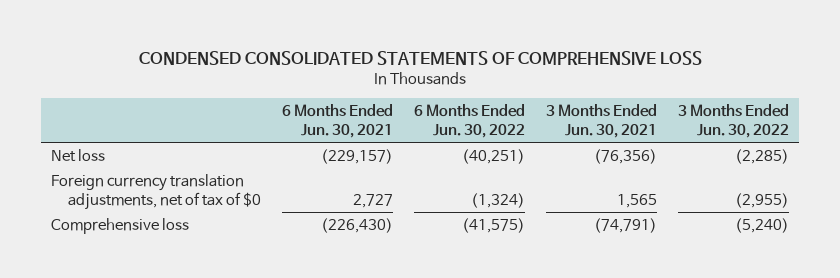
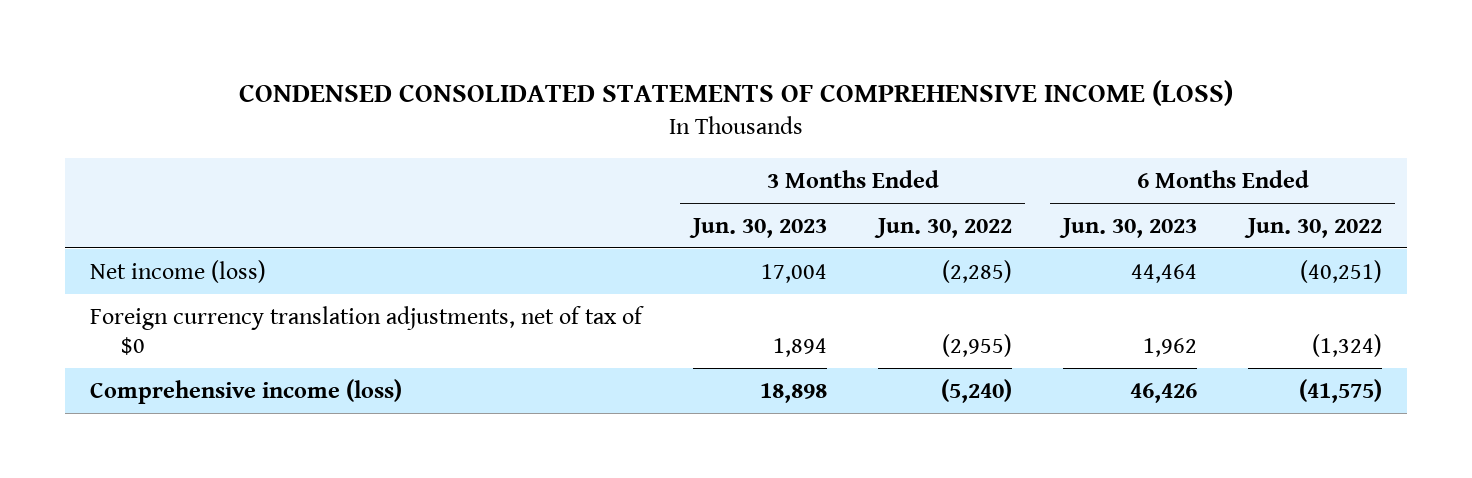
- CONDENSED CONSOLIDATED STATEMENTS OF COMPREHENSIVE LOSS
+ CONDENSED CONSOLIDATED STATEMENTS OF COMPREHENSIVE INCOME (LOSS)
- | 6 Months Ended Jun. 30, 2021 | 6 Months Ended Jun. 30, 2022 | 3 Months Ended Jun. 30, 2021 | 3 Months Ended Jun. 30, 2022
+ | 3 Months Ended Jun. 30, 2023 | 3 Months Ended Jun. 30, 2022 | 6 Months Ended Jun. 30, 2023 | 6 Months Ended Jun. 30, 2022
- Net loss | (229,157) | (40,251) | (76,356) | (2,285)
+ Net income (loss) | 17,004 | (2,285) | 44,464 | (40,251)
- Comprehensive loss | (226,430) | (41,575) | (74,791) | (5,240)
+ Comprehensive income (loss) | 18,898 | (5,240) | 46,426 | (41,575)

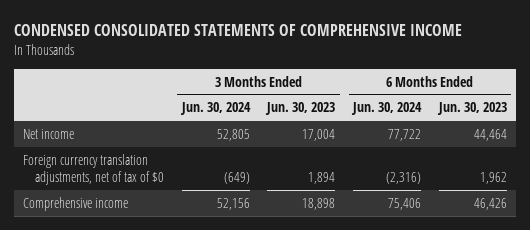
- CONDENSED CONSOLIDATED STATEMENTS OF COMPREHENSIVE INCOME (LOSS)
+ CONDENSED CONSOLIDATED STATEMENTS OF COMPREHENSIVE INCOME
- | 3 Months Ended Jun. 30, 2023 | 3 Months Ended Jun. 30, 2022 | 6 Months Ended Jun. 30, 2023 | 6 Months Ended Jun. 30, 2022
+ | 3 Months Ended Jun. 30, 2024 | 3 Months Ended Jun. 30, 2023 | 6 Months Ended Jun. 30, 2024 | 6 Months Ended Jun. 30, 2023
- Net income (loss) | 17,004 | (2,285) | 44,464 | (40,251)
+ Net income | 52,805 | 17,004 | 77,722 | 44,464
- Comprehensive income (loss) | 18,898 | (5,240) | 46,426 | (41,575)
+ Comprehensive income | 52,156 | 18,898 | 75,406 | 46,426

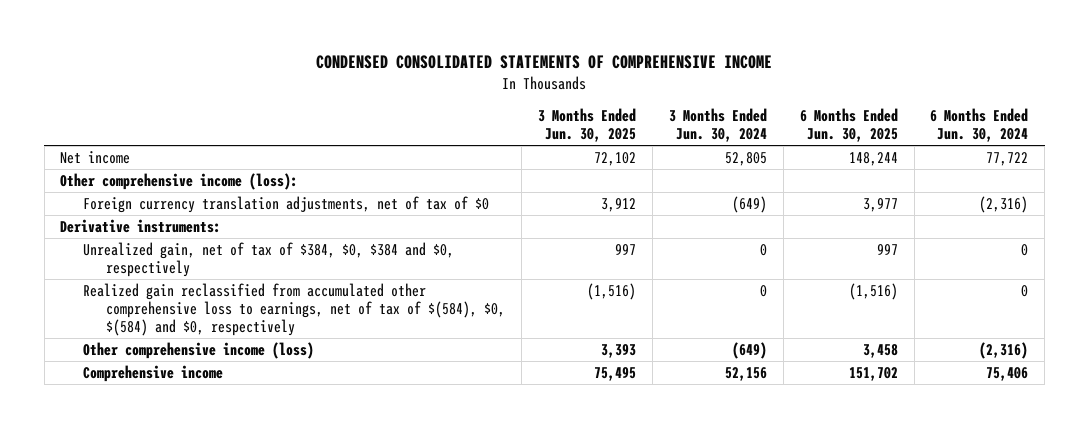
- | 3 Months Ended Jun. 30, 2024 | 3 Months Ended Jun. 30, 2023 | 6 Months Ended Jun. 30, 2024 | 6 Months Ended Jun. 30, 2023
+ | 3 Months Ended Jun. 30, 2025 | 3 Months Ended Jun. 30, 2024 | 6 Months Ended Jun. 30, 2025 | 6 Months Ended Jun. 30, 2024
+ Other comprehensive income (loss):
+ Derivative instruments:
+ Unrealized gain, net of tax of $384, $0, $384 and $0, respectively | 997 | 0 | 997 | 0
+ Realized gain reclassified from accumulated other comprehensive loss to earnings, net of tax of $(584), $0, $(584) and $0, respectively | (1,516) | 0 | (1,516) | 0
+ Other comprehensive income (loss) | 3,393 | (649) | 3,458 | (2,316)

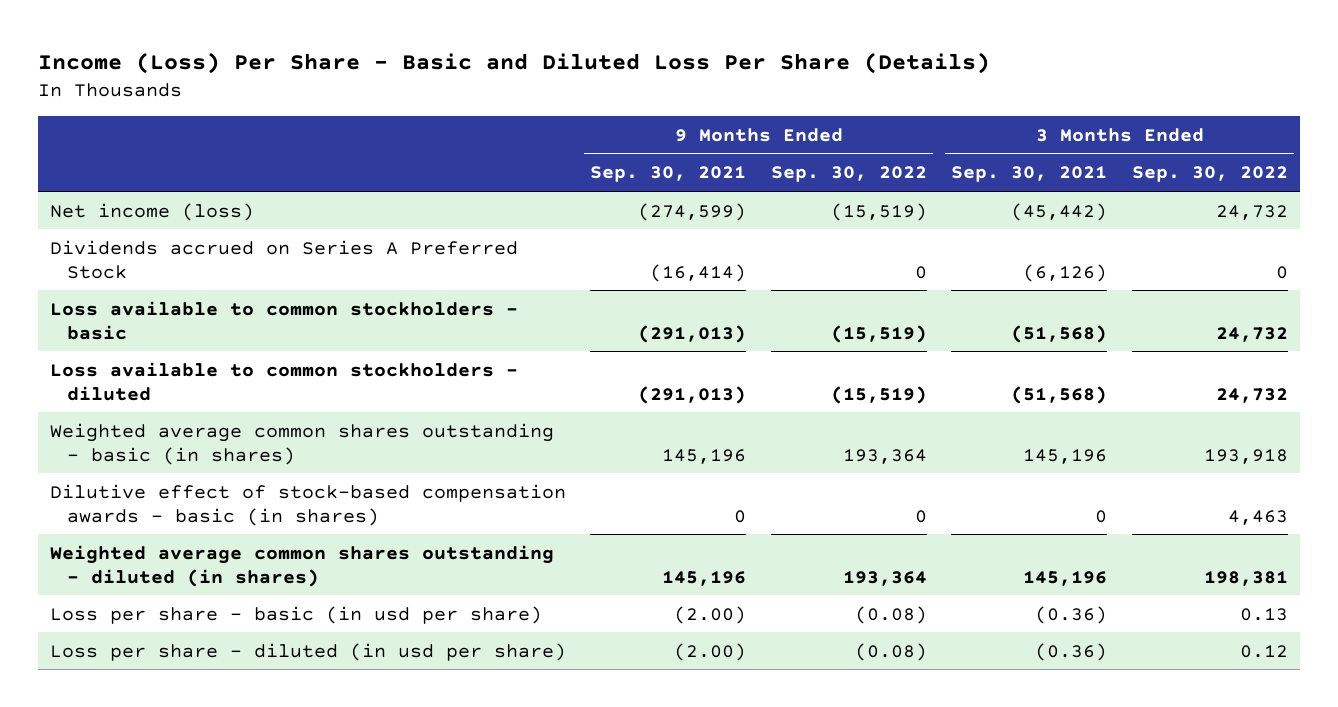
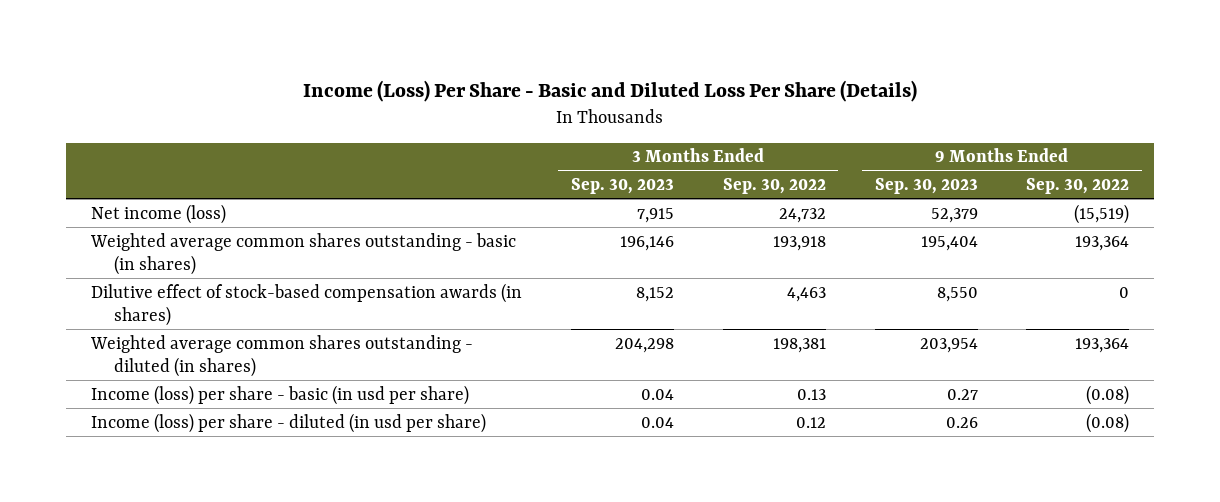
- | 9 Months Ended Sep. 30, 2021 | 9 Months Ended Sep. 30, 2022 | 3 Months Ended Sep. 30, 2021 | 3 Months Ended Sep. 30, 2022
+ | 3 Months Ended Sep. 30, 2023 | 3 Months Ended Sep. 30, 2022 | 9 Months Ended Sep. 30, 2023 | 9 Months Ended Sep. 30, 2022
- Dividends accrued on Series A Preferred Stock | (16,414) | 0 | (6,126) | 0
- Loss available to common stockholders - basic | (291,013) | (15,519) | (51,568) | 24,732
- Loss available to common stockholders - diluted | (291,013) | (15,519) | (51,568) | 24,732
- Dilutive effect of stock-based compensation awards - basic (in shares) | 0 | 0 | 0 | 4,463
+ Dilutive effect of stock-based compensation awards (in shares) | 8,152 | 4,463 | 8,550 | 0
- Loss per share - basic (in usd per share) | (2.00) | (0.08) | (0.36) | 0.13
- Loss per share - diluted (in usd per share) | (2.00) | (0.08) | (0.36) | 0.12
+ Income (loss) per share - basic (in usd per share) | 0.04 | 0.13 | 0.27 | (0.08)
+ Income (loss) per share - diluted (in usd per share) | 0.04 | 0.12 | 0.26 | (0.08)

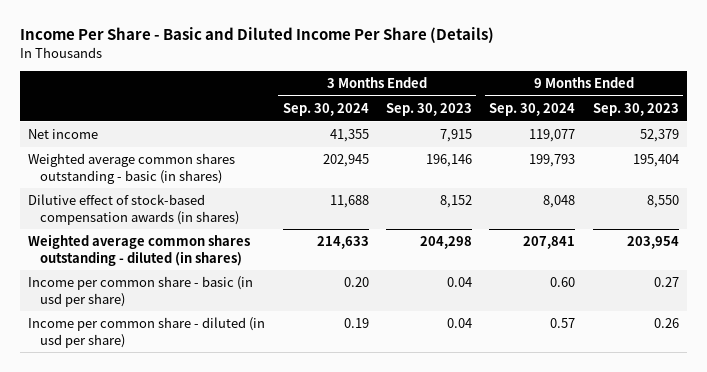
- Income (Loss) Per Share - Basic and Diluted Loss Per Share (Details)
+ Income Per Share - Basic and Diluted Income Per Share (Details)
- | 3 Months Ended Sep. 30, 2023 | 3 Months Ended Sep. 30, 2022 | 9 Months Ended Sep. 30, 2023 | 9 Months Ended Sep. 30, 2022
+ | 3 Months Ended Sep. 30, 2024 | 3 Months Ended Sep. 30, 2023 | 9 Months Ended Sep. 30, 2024 | 9 Months Ended Sep. 30, 2023
- Net income (loss) | 7,915 | 24,732 | 52,379 | (15,519)
+ Net income | 41,355 | 7,915 | 119,077 | 52,379
- Income (loss) per share - basic (in usd per share) | 0.04 | 0.13 | 0.27 | (0.08)
- Income (loss) per share - diluted (in usd per share) | 0.04 | 0.12 | 0.26 | (0.08)
+ Income per common share - basic (in usd per share) | 0.20 | 0.04 | 0.60 | 0.27
+ Income per common share - diluted (in usd per share) | 0.19 | 0.04 | 0.57 | 0.26

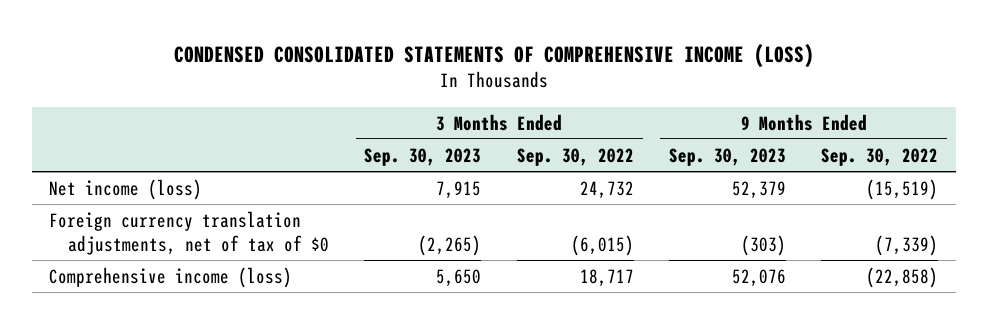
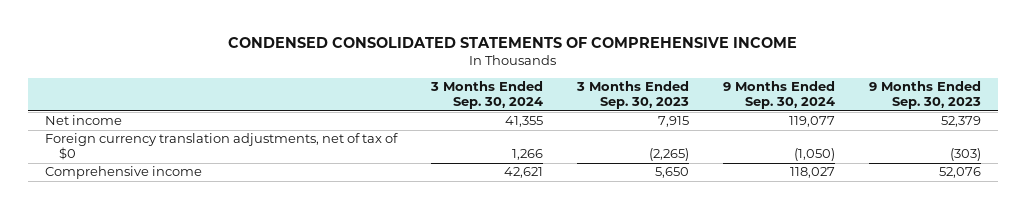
- CONDENSED CONSOLIDATED STATEMENTS OF COMPREHENSIVE INCOME (LOSS)
+ CONDENSED CONSOLIDATED STATEMENTS OF COMPREHENSIVE INCOME
- | 3 Months Ended Sep. 30, 2023 | 3 Months Ended Sep. 30, 2022 | 9 Months Ended Sep. 30, 2023 | 9 Months Ended Sep. 30, 2022
+ | 3 Months Ended Sep. 30, 2024 | 3 Months Ended Sep. 30, 2023 | 9 Months Ended Sep. 30, 2024 | 9 Months Ended Sep. 30, 2023
- Net income (loss) | 7,915 | 24,732 | 52,379 | (15,519)
+ Net income | 41,355 | 7,915 | 119,077 | 52,379
- Comprehensive income (loss) | 5,650 | 18,717 | 52,076 | (22,858)
+ Comprehensive income | 42,621 | 5,650 | 118,027 | 52,076

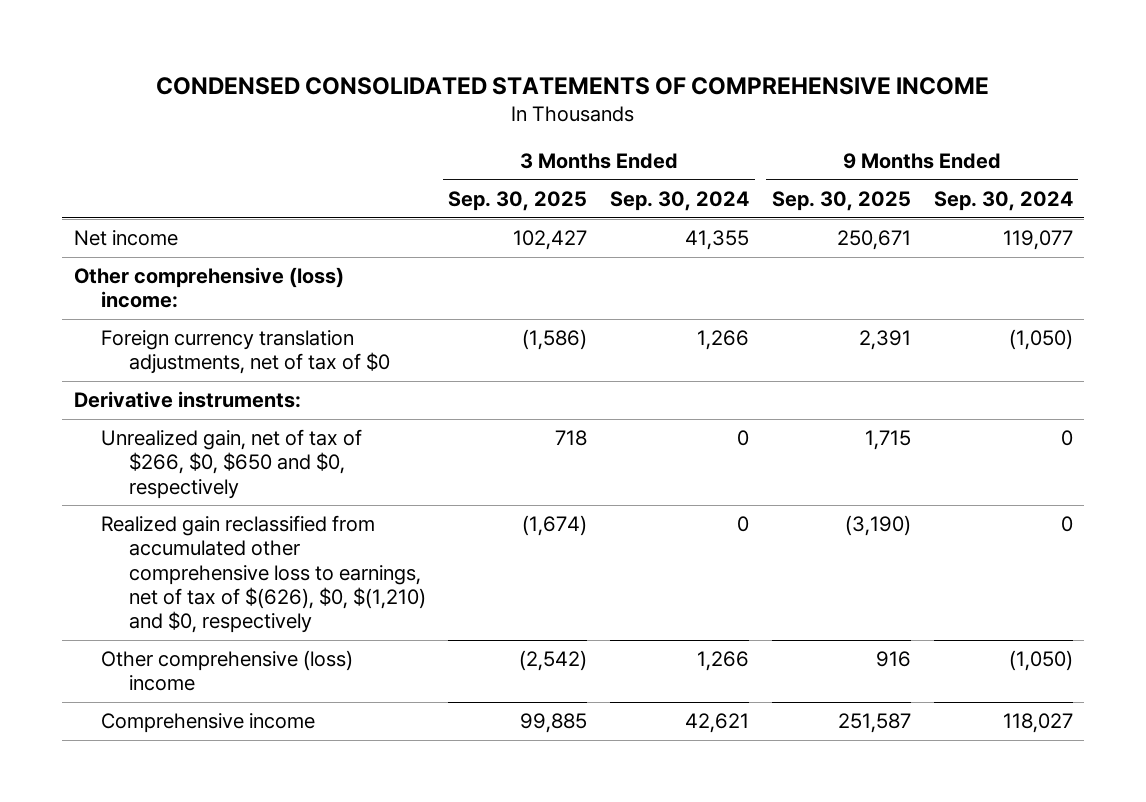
- | 3 Months Ended Sep. 30, 2024 | 3 Months Ended Sep. 30, 2023 | 9 Months Ended Sep. 30, 2024 | 9 Months Ended Sep. 30, 2023
+ | 3 Months Ended Sep. 30, 2025 | 3 Months Ended Sep. 30, 2024 | 9 Months Ended Sep. 30, 2025 | 9 Months Ended Sep. 30, 2024
+ Other comprehensive (loss) income:
+ Derivative instruments:
+ Unrealized gain, net of tax of $266, $0, $650 and $0, respectively | 718 | 0 | 1,715 | 0
+ Realized gain reclassified from accumulated other comprehensive loss to earnings, net of tax of $(626), $0, $(1,210) and $0, respectively | (1,674) | 0 | (3,190) | 0
+ Other comprehensive (loss) income | (2,542) | 1,266 | 916 | (1,050)

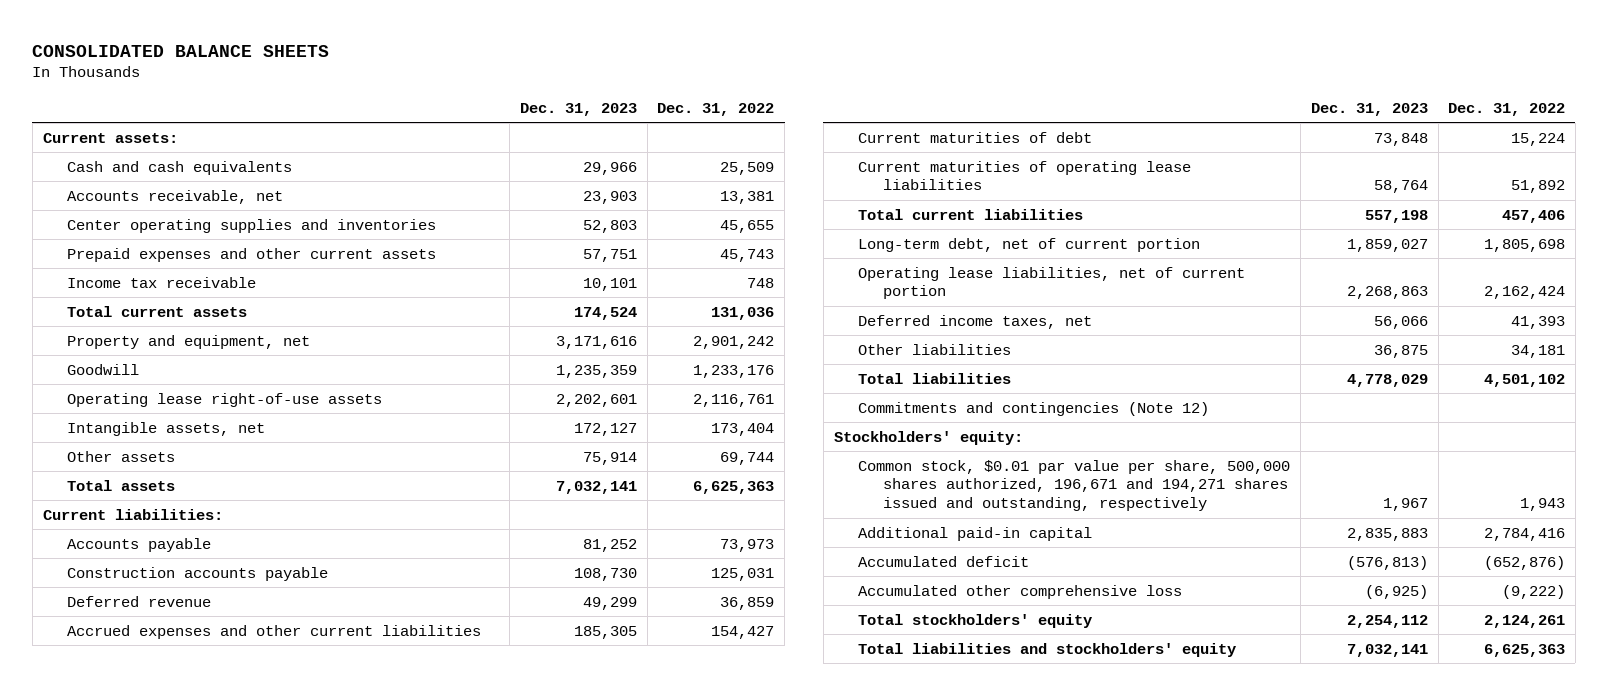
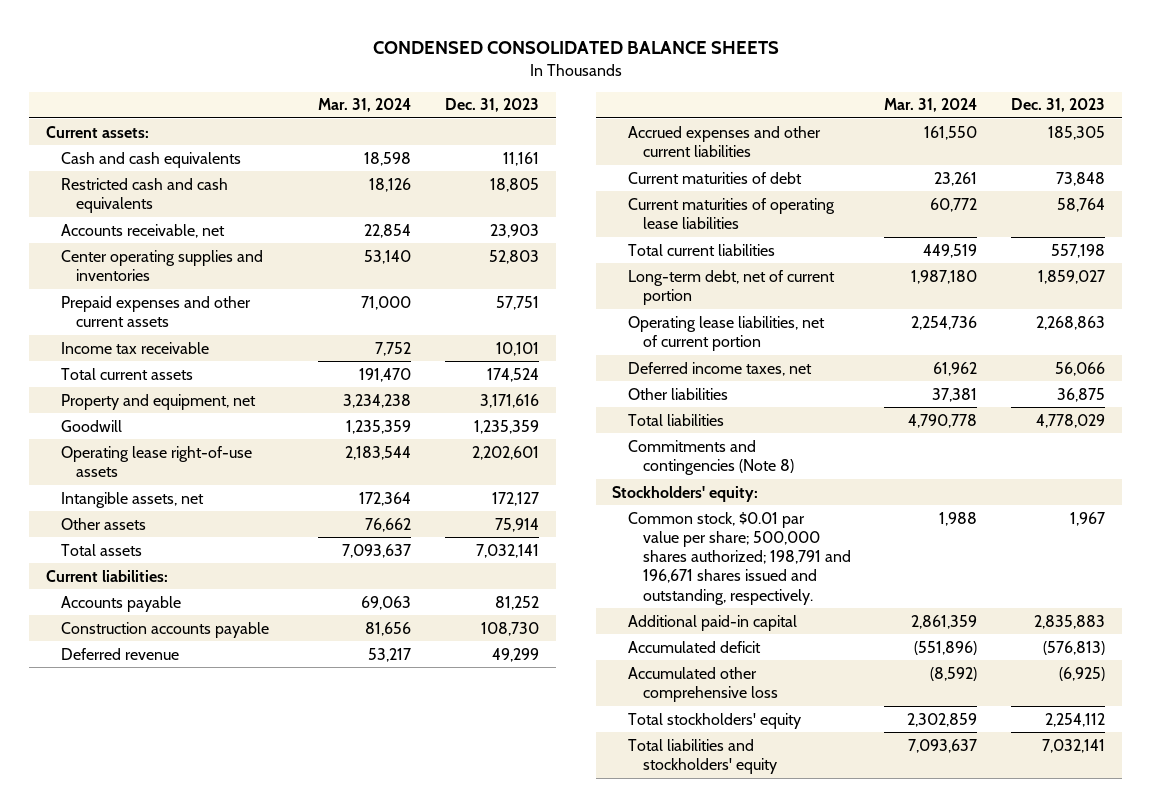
- CONSOLIDATED BALANCE SHEETS
+ CONDENSED CONSOLIDATED BALANCE SHEETS
- | Dec. 31, 2023 | Dec. 31, 2022
+ | Mar. 31, 2024 | Dec. 31, 2023
- Cash and cash equivalents | 29,966 | 25,509
+ Cash and cash equivalents | 18,598 | 11,161
+ Restricted cash and cash equivalents | 18,126 | 18,805
- Commitments and contingencies (Note 12)
+ Commitments and contingencies (Note 8)
- Common stock, $0.01 par value per share, 500,000 shares authorized, 196,671 and 194,271 shares issued and outstanding, respectively | 1,967 | 1,943
+ Common stock, $0.01 par value per share; 500,000 shares authorized; 198,791 and 196,671 shares issued and outstanding, respectively. | 1,988 | 1,967

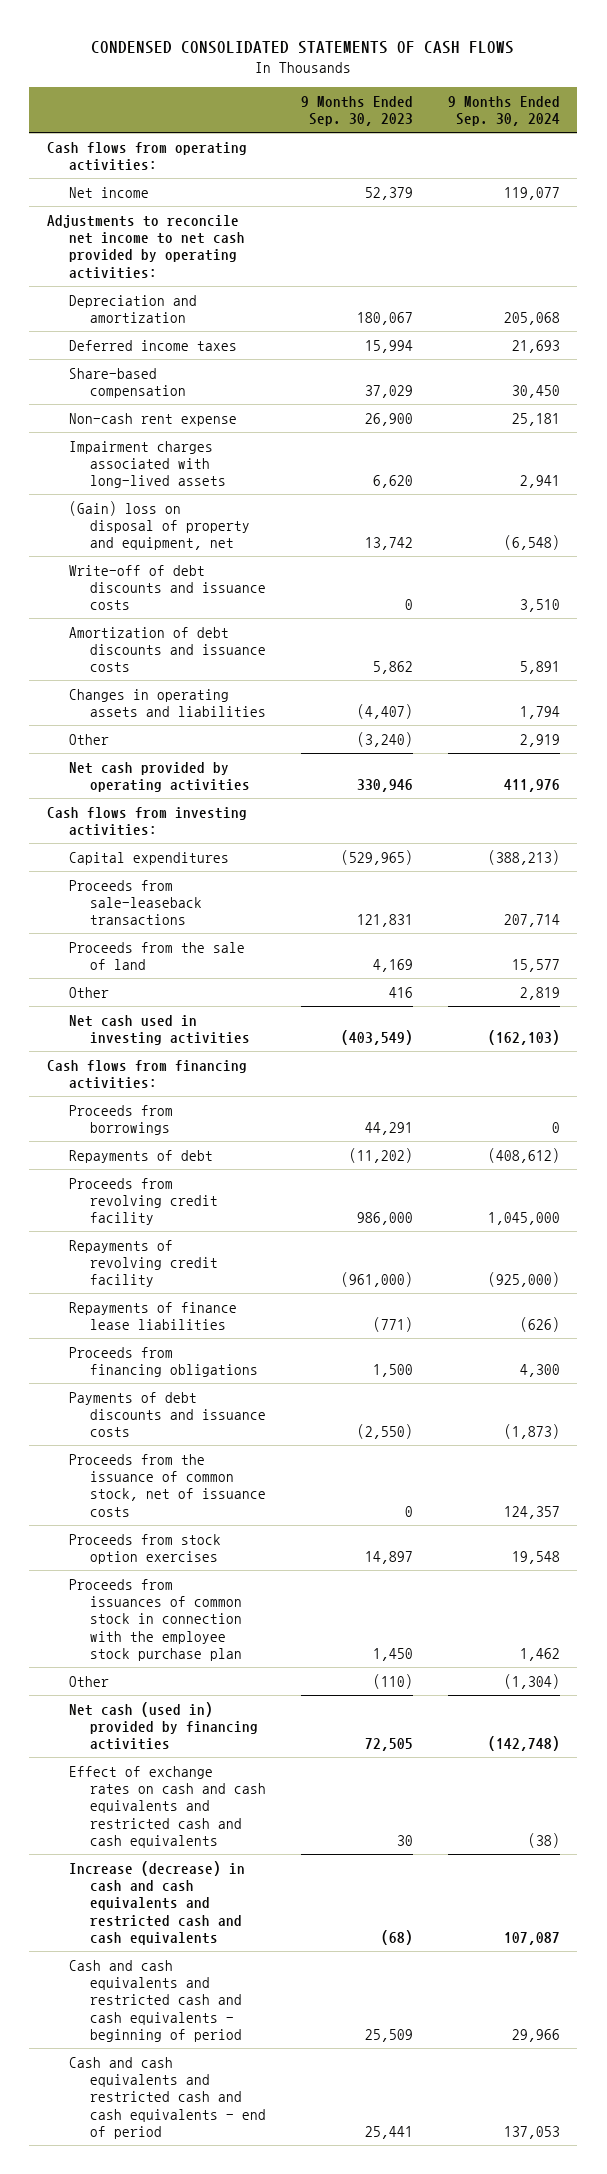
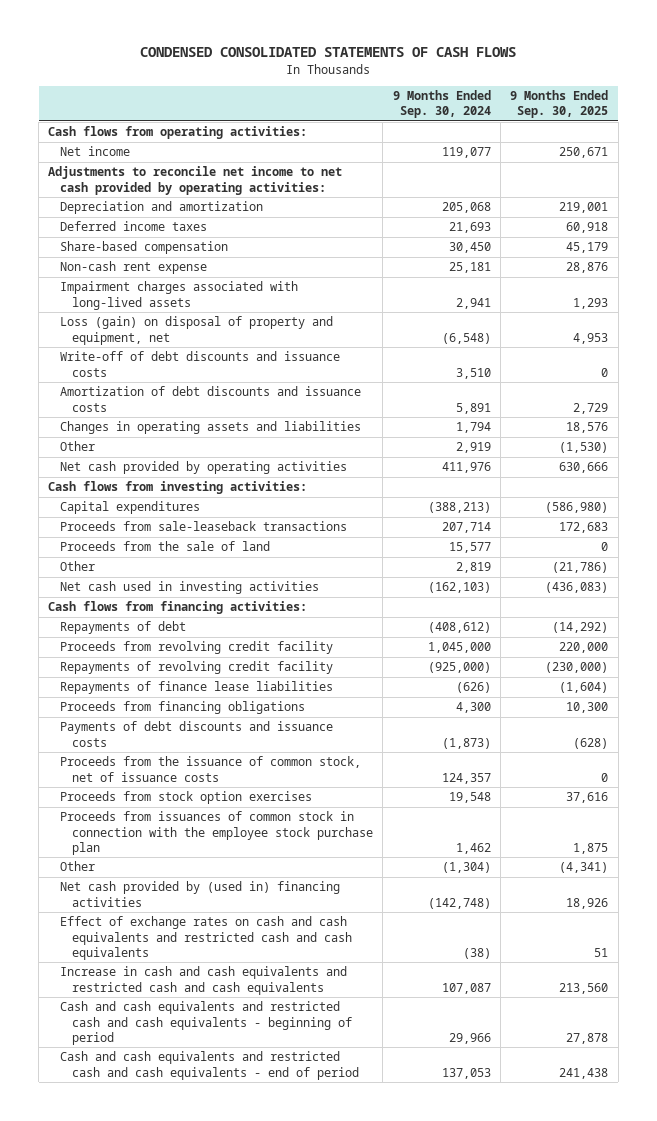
- | 9 Months Ended Sep. 30, 2023 | 9 Months Ended Sep. 30, 2024
+ | 9 Months Ended Sep. 30, 2024 | 9 Months Ended Sep. 30, 2025
- (Gain) loss on disposal of property and equipment, net | 13,742 | (6,548)
+ Loss (gain) on disposal of property and equipment, net | (6,548) | 4,953
- Proceeds from borrowings | 44,291 | 0
- Net cash (used in) provided by financing activities | 72,505 | (142,748)
+ Net cash provided by (used in) financing activities | (142,748) | 18,926
- Increase (decrease) in cash and cash equivalents and restricted cash and cash equivalents | (68) | 107,087
+ Increase in cash and cash equivalents and restricted cash and cash equivalents | 107,087 | 213,560

